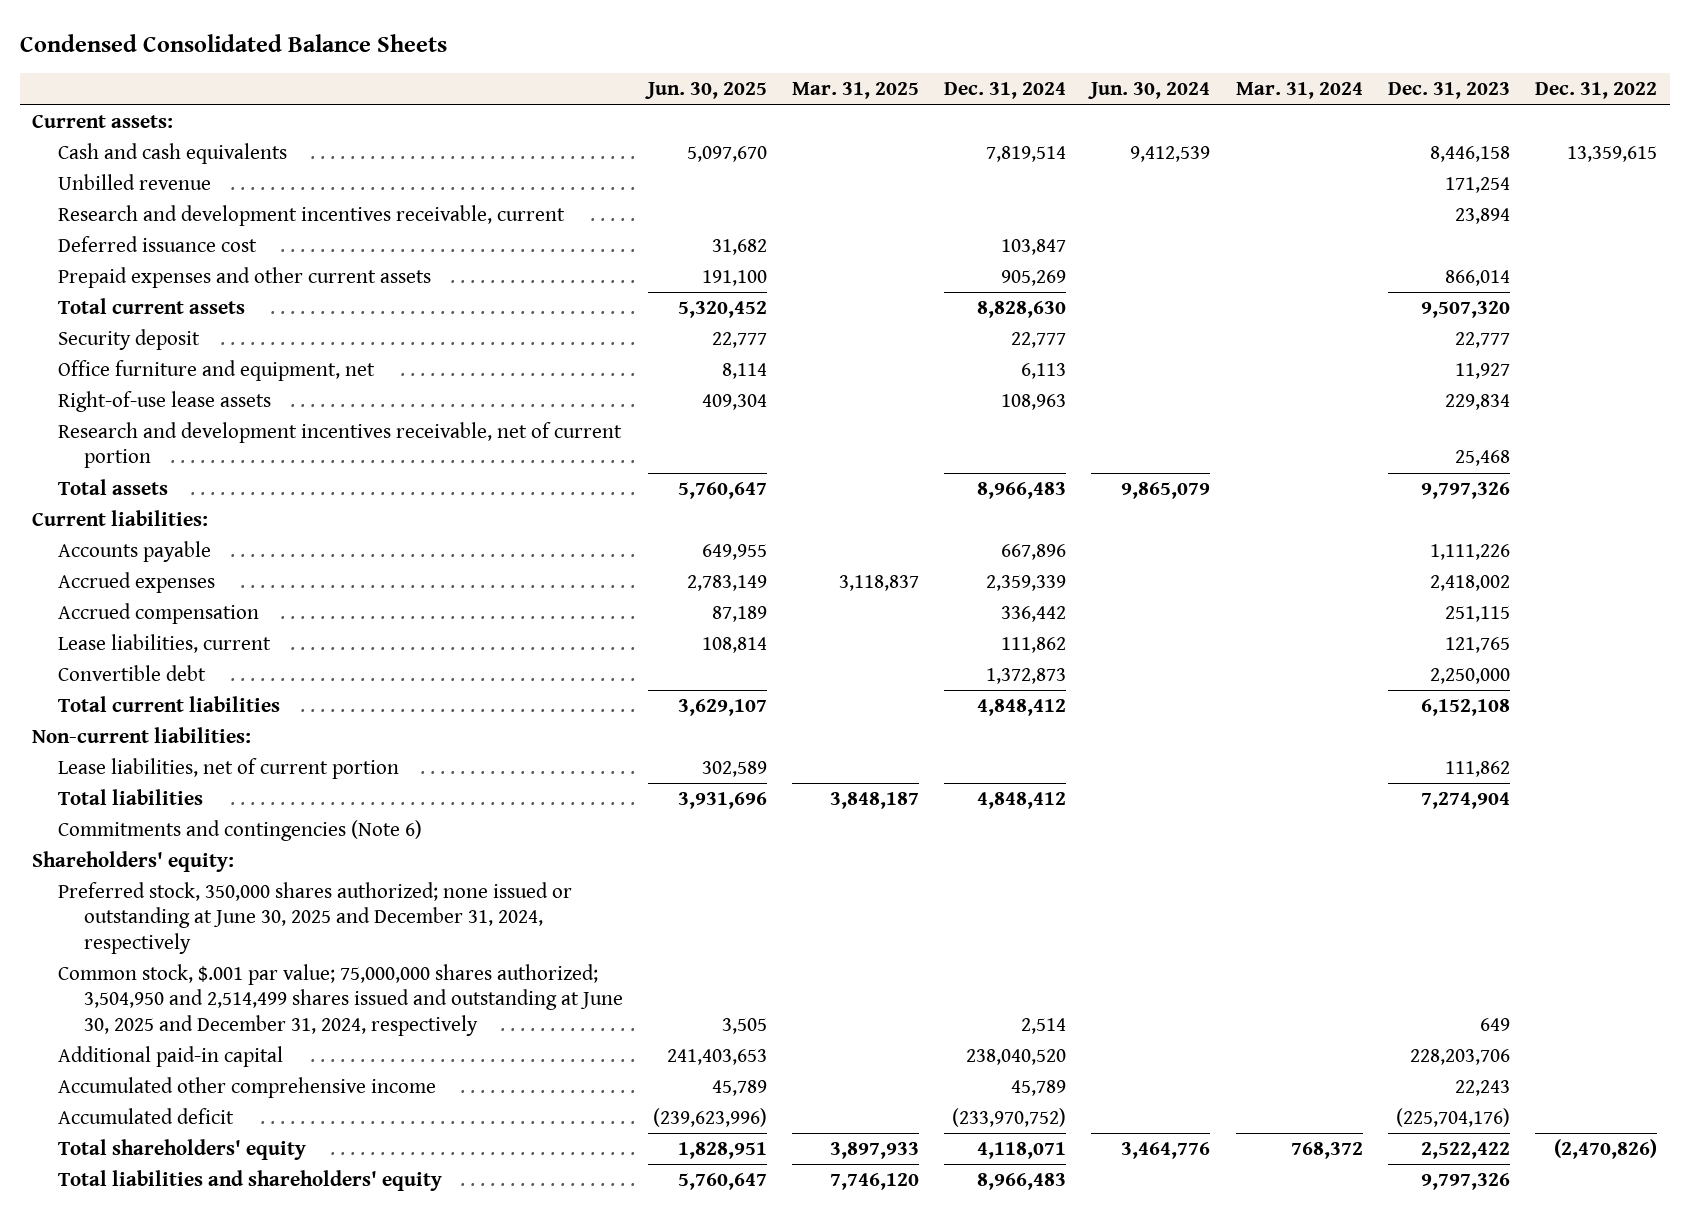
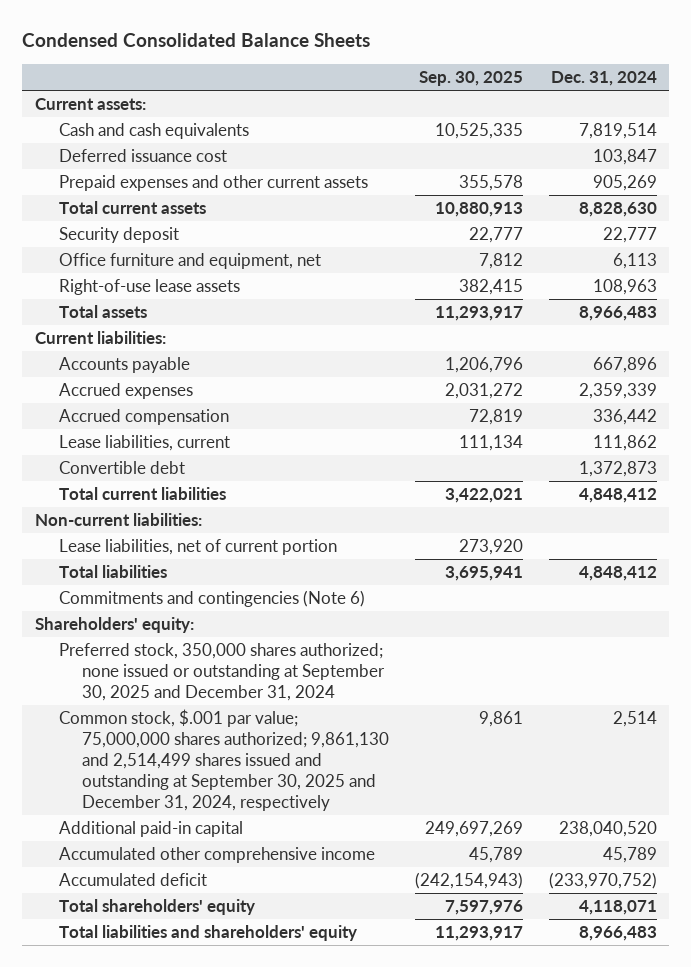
- | Jun. 30, 2025 | Mar. 31, 2025 | Dec. 31, 2024 | Jun. 30, 2024 | Mar. 31, 2024 | Dec. 31, 2023 | Dec. 31, 2022
+ | Sep. 30, 2025 | Dec. 31, 2024
- Unbilled revenue | | | | | | 171,254 |
- Research and development incentives receivable, current | | | | | | 23,894 |
- Research and development incentives receivable, net of current portion | | | | | | 25,468 |
- Preferred stock, 350,000 shares authorized; none issued or outstanding at June 30, 2025 and December 31, 2024, respectively
- Common stock, $.001 par value; 75,000,000 shares authorized; 3,504,950 and 2,514,499 shares issued and outstanding at June 30, 2025 and December 31, 2024, respectively | 3,505 | | 2,514 | | | 649 |
+ Preferred stock, 350,000 shares authorized; none issued or outstanding at September 30, 2025 and December 31, 2024
+ Common stock, $.001 par value; 75,000,000 shares authorized; 9,861,130 and 2,514,499 shares issued and outstanding at September 30, 2025 and December 31, 2024, respectively | 9,861 | 2,514

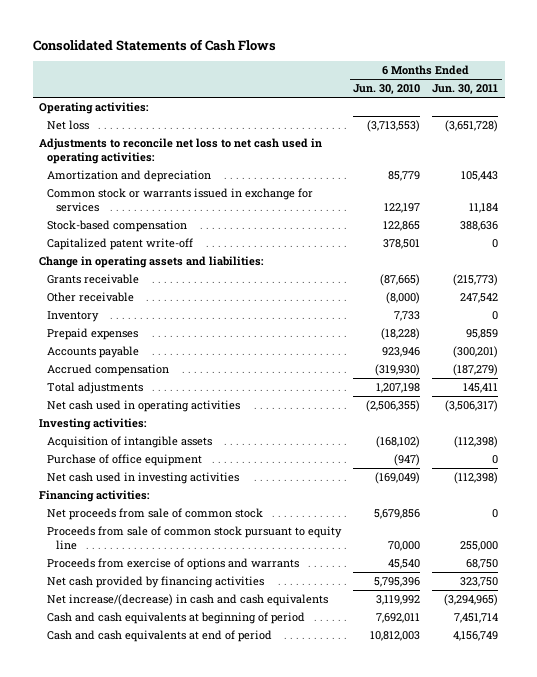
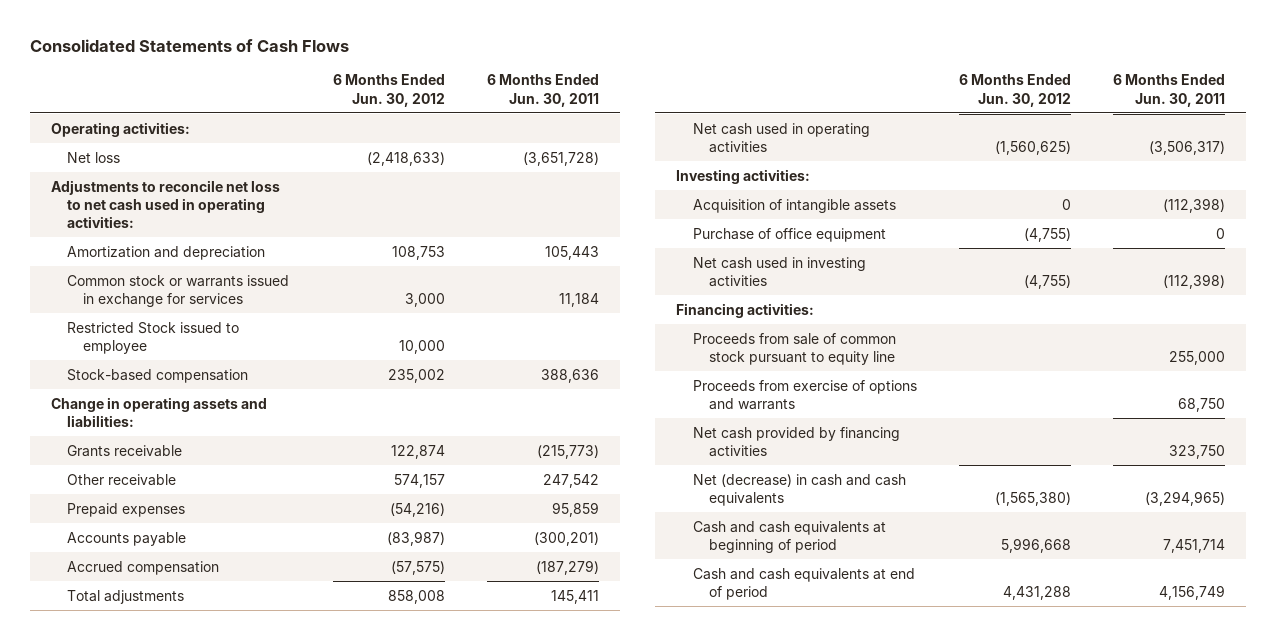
- | 6 Months Ended Jun. 30, 2010 | 6 Months Ended Jun. 30, 2011
+ | 6 Months Ended Jun. 30, 2012 | 6 Months Ended Jun. 30, 2011
+ Restricted Stock issued to employee | 10,000 |
- Capitalized patent write-off | 378,501 | 0
- Inventory | 7,733 | 0
- Net proceeds from sale of common stock | 5,679,856 | 0
- Net increase/(decrease) in cash and cash equivalents | 3,119,992 | (3,294,965)
+ Net (decrease) in cash and cash equivalents | (1,565,380) | (3,294,965)

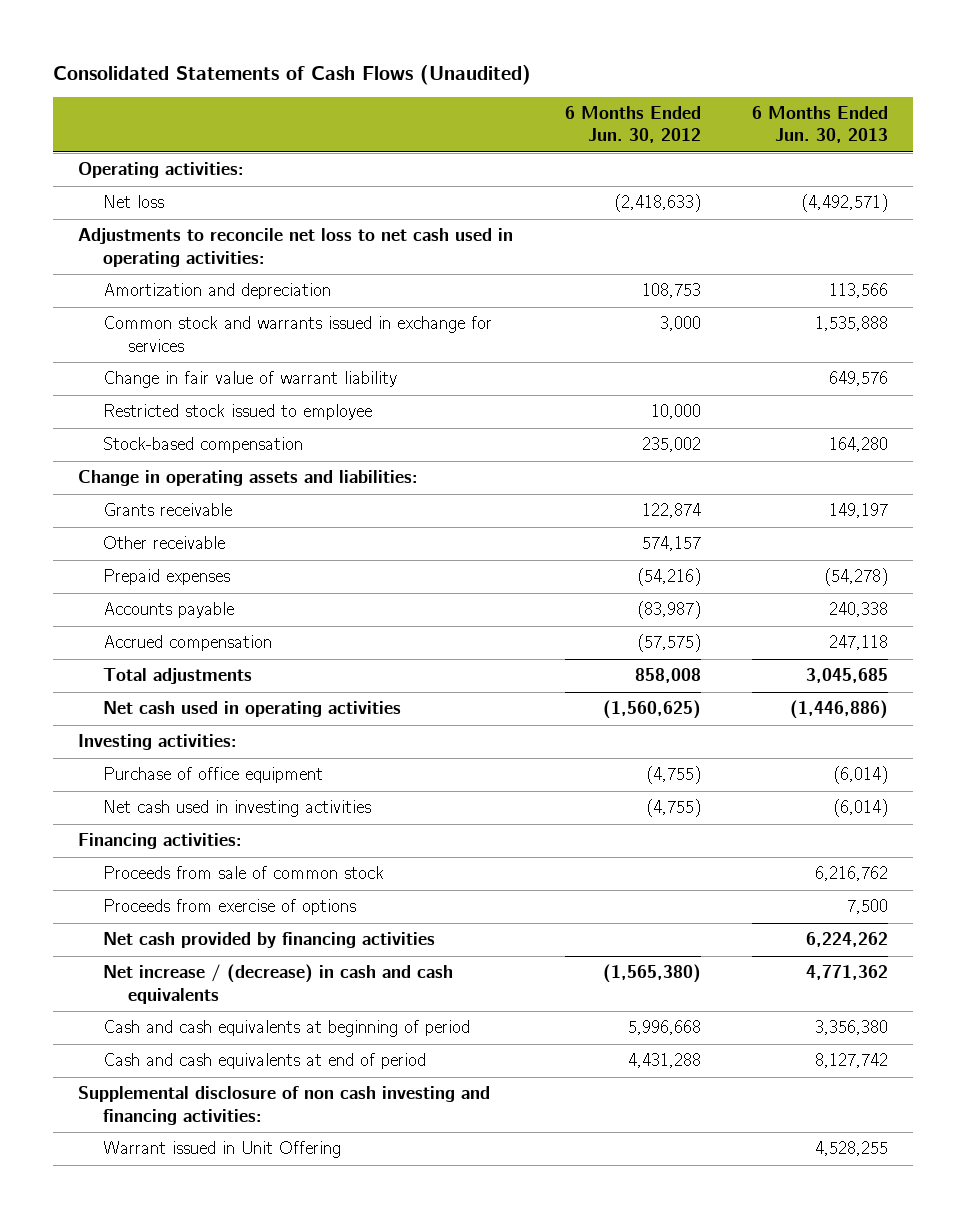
- Consolidated Statements of Cash Flows
+ Consolidated Statements of Cash Flows (Unaudited)
- | 6 Months Ended Jun. 30, 2012 | 6 Months Ended Jun. 30, 2011
+ | 6 Months Ended Jun. 30, 2012 | 6 Months Ended Jun. 30, 2013
- Common stock or warrants issued in exchange for services | 3,000 | 11,184
- Restricted Stock issued to employee | 10,000 |
+ Common stock and warrants issued in exchange for services | 3,000 | 1,535,888
+ Change in fair value of warrant liability | | 649,576
+ Restricted stock issued to employee | 10,000 |
- Acquisition of intangible assets | 0 | (112,398)
- Proceeds from sale of common stock pursuant to equity line | | 255,000
- Proceeds from exercise of options and warrants | | 68,750
+ Proceeds from sale of common stock | | 6,216,762
+ Proceeds from exercise of options | | 7,500
- Net (decrease) in cash and cash equivalents | (1,565,380) | (3,294,965)
+ Net increase / (decrease) in cash and cash equivalents | (1,565,380) | 4,771,362
+ Supplemental disclosure of non cash investing and financing activities:
+ Warrant issued in Unit Offering | | 4,528,255

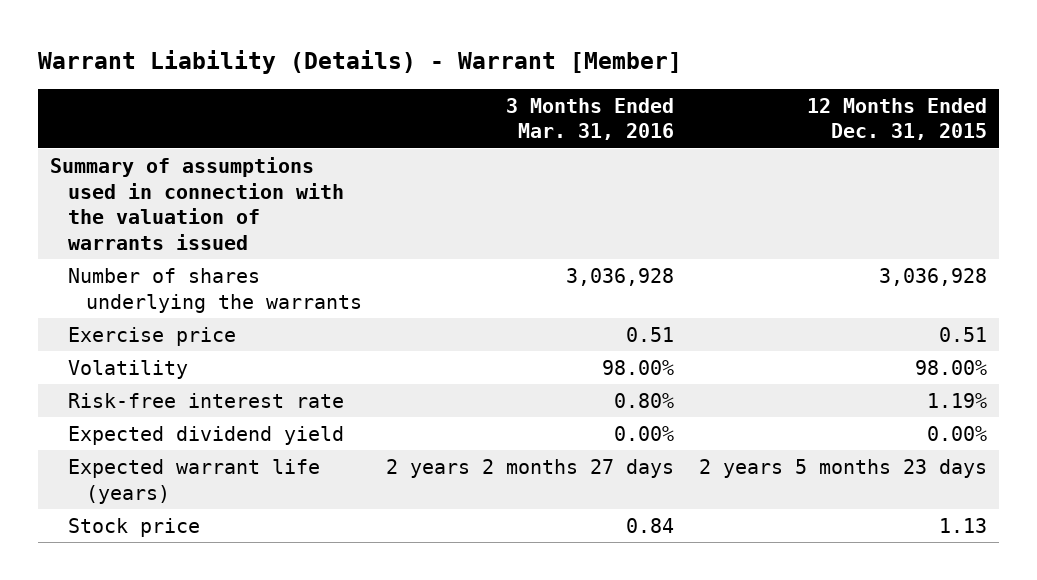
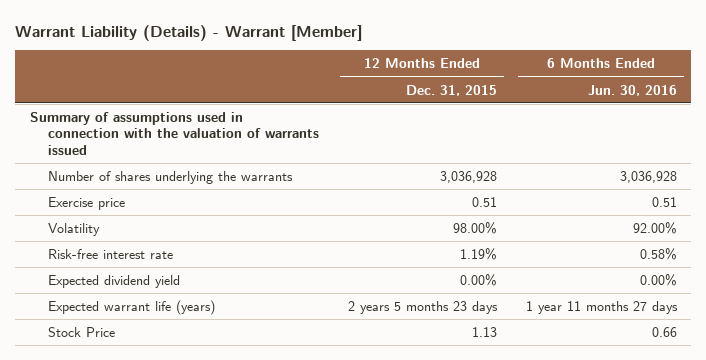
- | 3 Months Ended Mar. 31, 2016 | 12 Months Ended Dec. 31, 2015
+ | 12 Months Ended Dec. 31, 2015 | 6 Months Ended Jun. 30, 2016
- Stock price | 0.84 | 1.13
+ Stock Price | 1.13 | 0.66

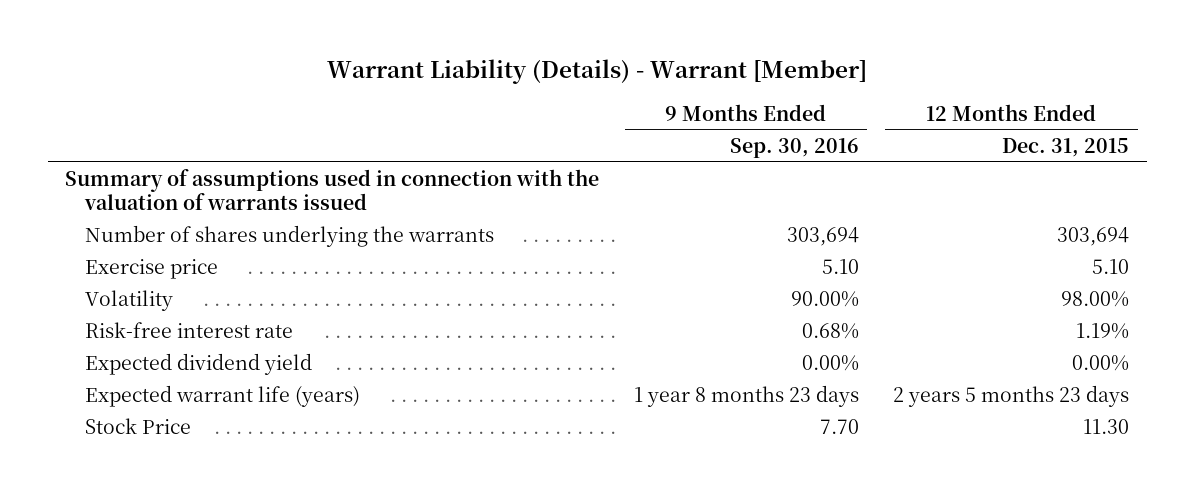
- | 12 Months Ended Dec. 31, 2015 | 6 Months Ended Jun. 30, 2016
+ | 9 Months Ended Sep. 30, 2016 | 12 Months Ended Dec. 31, 2015
- Number of shares underlying the warrants | 3,036,928 | 3,036,928
- Exercise price | 0.51 | 0.51
+ Number of shares underlying the warrants | 303,694 | 303,694
+ Exercise price | 5.10 | 5.10
- Stock Price | 1.13 | 0.66
+ Stock Price | 7.70 | 11.30

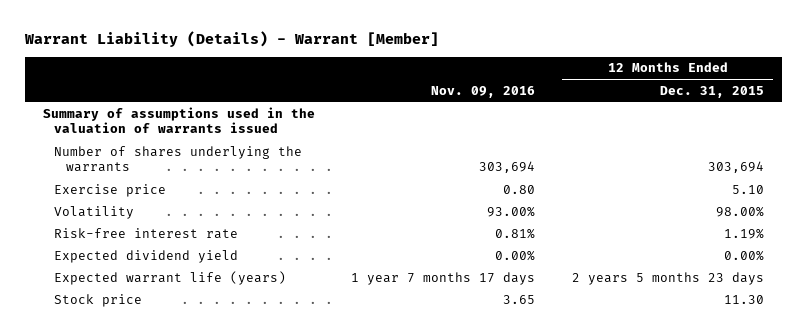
- | 9 Months Ended Sep. 30, 2016 | 12 Months Ended Dec. 31, 2015
+ | Nov. 09, 2016 | 12 Months Ended Dec. 31, 2015
- Summary of assumptions used in connection with the valuation of warrants issued
+ Summary of assumptions used in the valuation of warrants issued
- Stock Price | 7.70 | 11.30
+ Stock price | 3.65 | 11.30

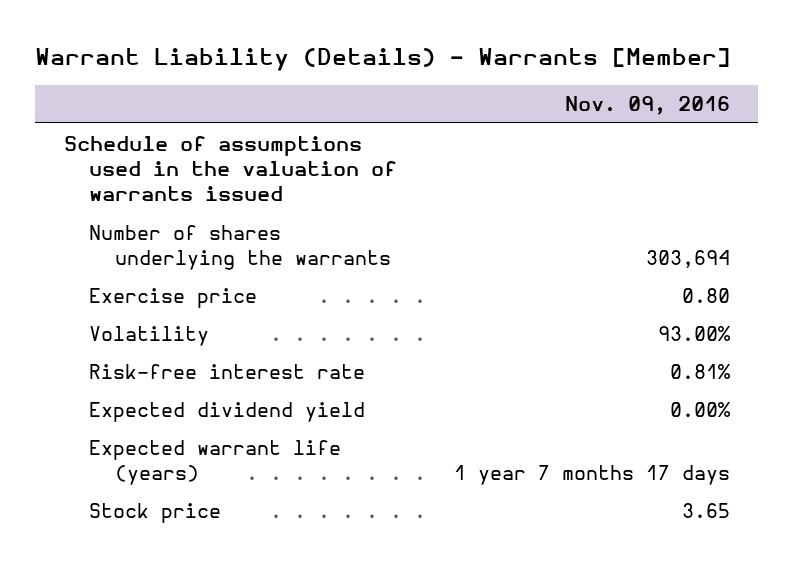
- Warrant Liability (Details) - Warrant [Member]
+ Warrant Liability (Details) - Warrants [Member]
- | Nov. 09, 2016 | 12 Months Ended Dec. 31, 2015
+ | Nov. 09, 2016
- Summary of assumptions used in the valuation of warrants issued
+ Schedule of assumptions used in the valuation of warrants issued

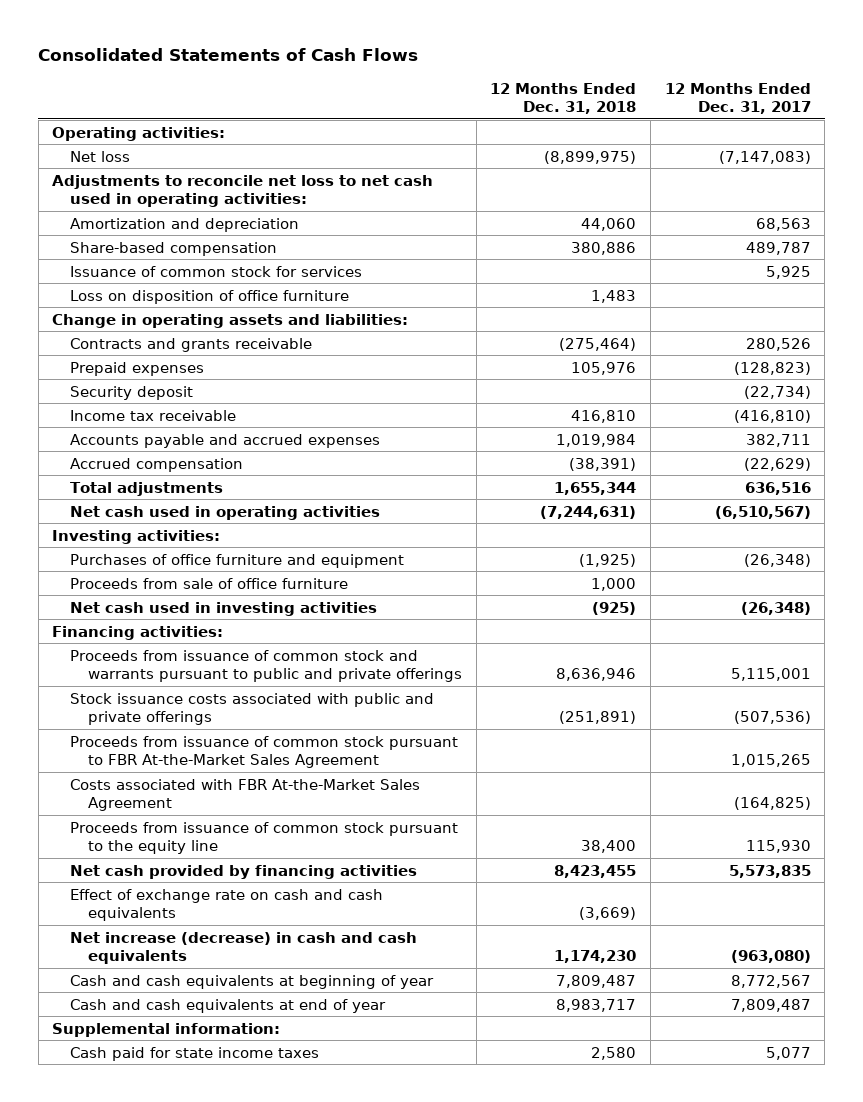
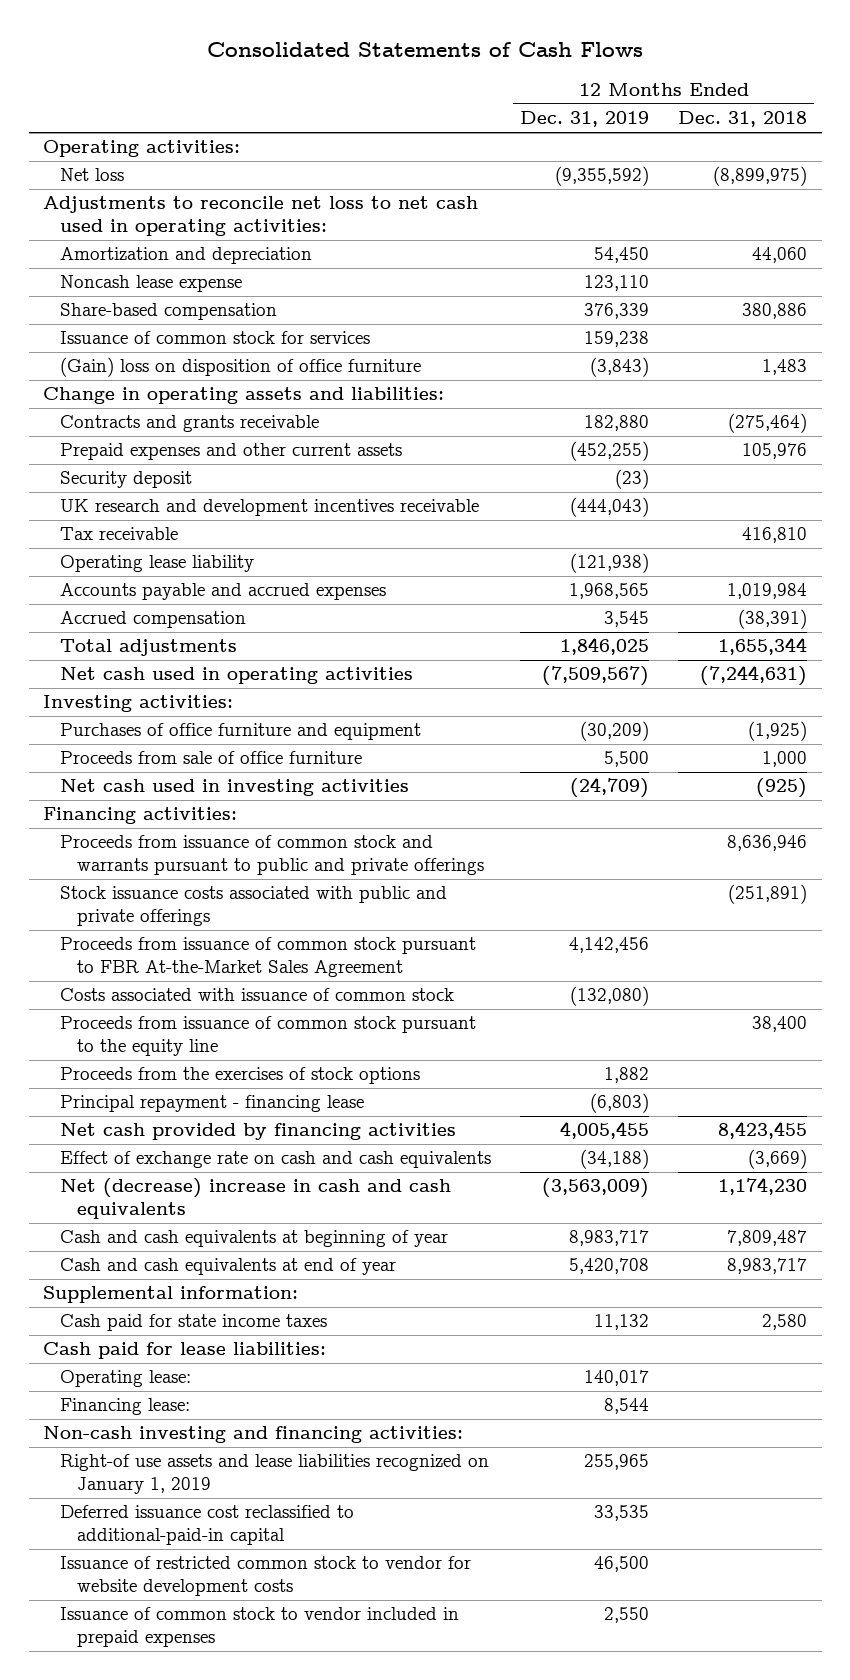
- | 12 Months Ended Dec. 31, 2018 | 12 Months Ended Dec. 31, 2017
+ | 12 Months Ended Dec. 31, 2019 | 12 Months Ended Dec. 31, 2018
+ Noncash lease expense | 123,110 |
- Loss on disposition of office furniture | 1,483 |
+ (Gain) loss on disposition of office furniture | (3,843) | 1,483
- Prepaid expenses | 105,976 | (128,823)
+ Prepaid expenses and other current assets | (452,255) | 105,976
- Income tax receivable | 416,810 | (416,810)
+ UK research and development incentives receivable | (444,043) |
+ Tax receivable | | 416,810
+ Operating lease liability | (121,938) |
- Costs associated with FBR At-the-Market Sales Agreement | | (164,825)
+ Costs associated with issuance of common stock | (132,080) |
+ Proceeds from the exercises of stock options | 1,882 |
+ Principal repayment - financing lease | (6,803) |
- Net increase (decrease) in cash and cash equivalents | 1,174,230 | (963,080)
+ Net (decrease) increase in cash and cash equivalents | (3,563,009) | 1,174,230
+ Cash paid for lease liabilities:
+ Operating lease: | 140,017 |
+ Financing lease: | 8,544 |
+ Non-cash investing and financing activities:
+ Right-of use assets and lease liabilities recognized on January 1, 2019 | 255,965 |
+ Deferred issuance cost reclassified to additional-paid-in capital | 33,535 |
+ Issuance of restricted common stock to vendor for website development costs | 46,500 |
+ Issuance of common stock to vendor included in prepaid expenses | 2,550 |

